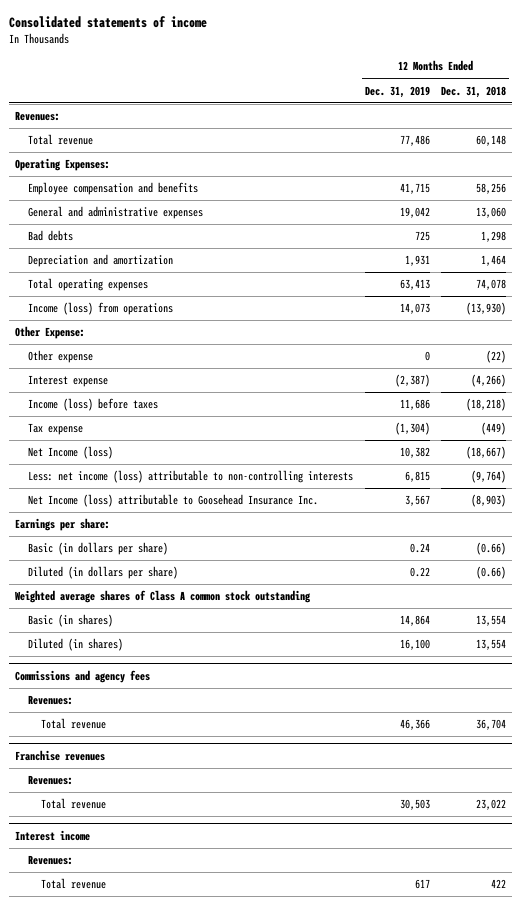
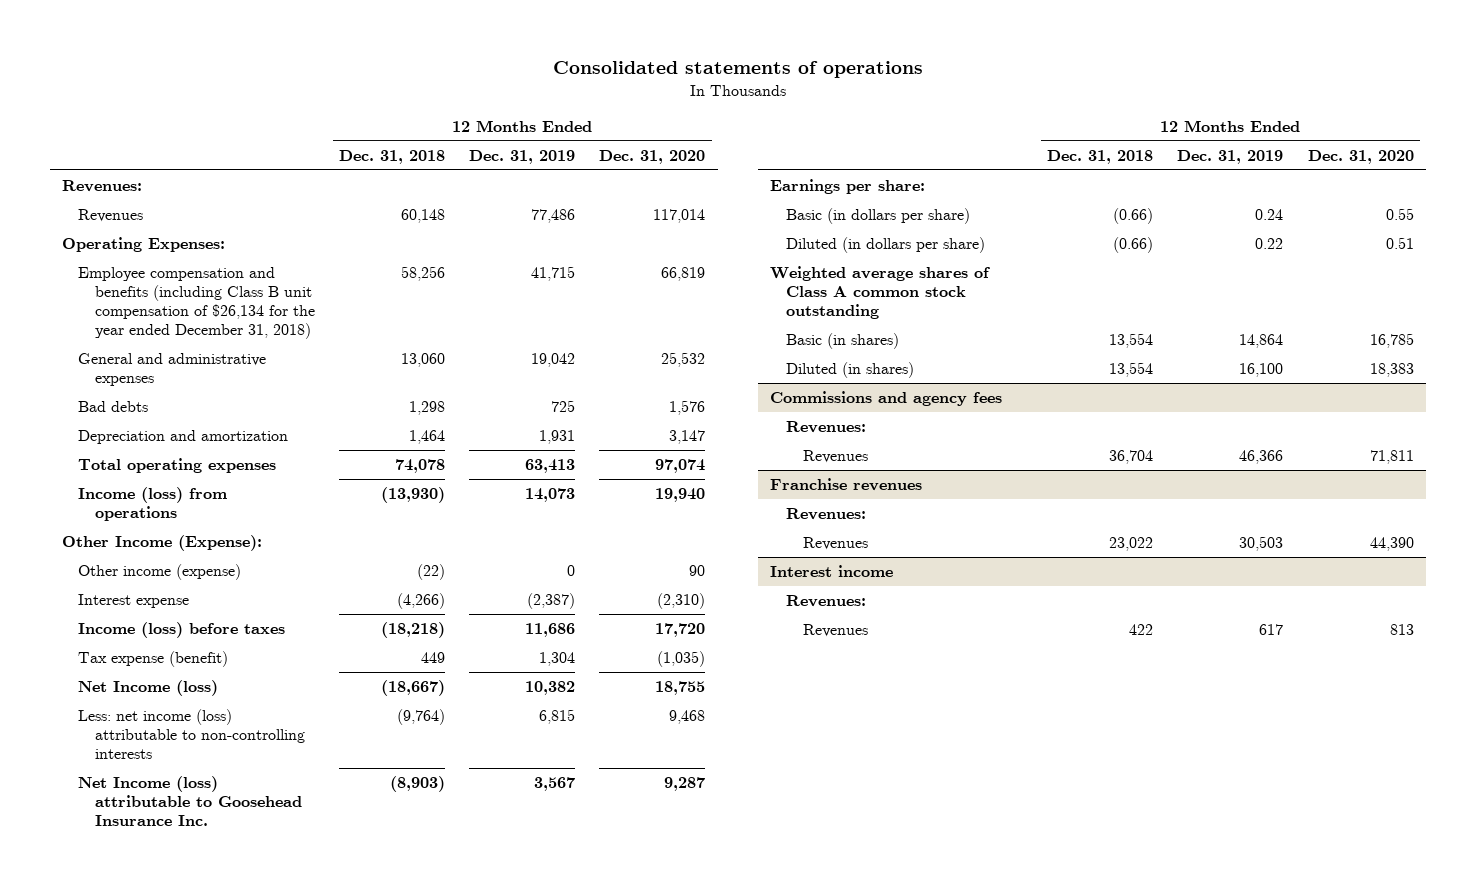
- Consolidated statements of income
+ Consolidated statements of operations
- | 12 Months Ended Dec. 31, 2019 | 12 Months Ended Dec. 31, 2018
+ | 12 Months Ended Dec. 31, 2018 | 12 Months Ended Dec. 31, 2019 | 12 Months Ended Dec. 31, 2020
- Total revenue | 77,486 | 60,148
+ Revenues | 60,148 | 77,486 | 117,014
- Employee compensation and benefits | 41,715 | 58,256
+ Employee compensation and benefits (including Class B unit compensation of $26,134 for the year ended December 31, 2018) | 58,256 | 41,715 | 66,819
- Other Expense:
- Other expense | 0 | (22)
+ Other Income (Expense):
+ Other income (expense) | (22) | 0 | 90
- Tax expense | (1,304) | (449)
+ Tax expense (benefit) | 449 | 1,304 | (1,035)
@ Commissions and agency fees
- Total revenue | 46,366 | 36,704
+ Revenues | 36,704 | 46,366 | 71,811
@ Franchise revenues
- Total revenue | 30,503 | 23,022
+ Revenues | 23,022 | 30,503 | 44,390
@ Interest income
- Total revenue | 617 | 422
+ Revenues | 422 | 617 | 813

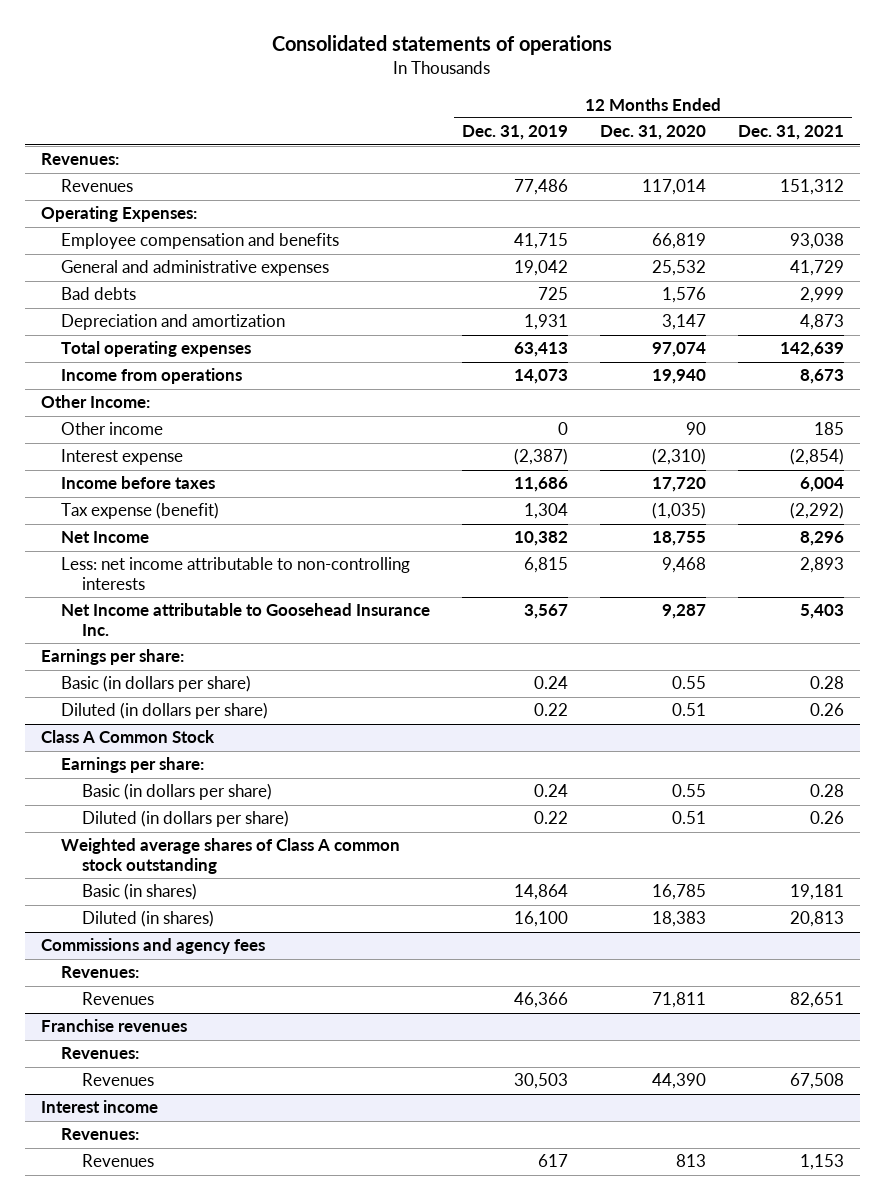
- | 12 Months Ended Dec. 31, 2018 | 12 Months Ended Dec. 31, 2019 | 12 Months Ended Dec. 31, 2020
+ | 12 Months Ended Dec. 31, 2019 | 12 Months Ended Dec. 31, 2020 | 12 Months Ended Dec. 31, 2021
- Employee compensation and benefits (including Class B unit compensation of $26,134 for the year ended December 31, 2018) | 58,256 | 41,715 | 66,819
+ Employee compensation and benefits | 41,715 | 66,819 | 93,038
- Income (loss) from operations | (13,930) | 14,073 | 19,940
- Other Income (Expense):
- Other income (expense) | (22) | 0 | 90
+ Income from operations | 14,073 | 19,940 | 8,673
+ Other Income:
+ Other income | 0 | 90 | 185
- Income (loss) before taxes | (18,218) | 11,686 | 17,720
+ Income before taxes | 11,686 | 17,720 | 6,004
- Net Income (loss) | (18,667) | 10,382 | 18,755
- Less: net income (loss) attributable to non-controlling interests | (9,764) | 6,815 | 9,468
- Net Income (loss) attributable to Goosehead Insurance Inc. | (8,903) | 3,567 | 9,287
+ Net Income | 10,382 | 18,755 | 8,296
+ Less: net income attributable to non-controlling interests | 6,815 | 9,468 | 2,893
+ Net Income attributable to Goosehead Insurance Inc. | 3,567 | 9,287 | 5,403
+ Class A Common Stock
+ Earnings per share:
+ Basic (in dollars per share) | 0.24 | 0.55 | 0.28
+ Diluted (in dollars per share) | 0.22 | 0.51 | 0.26

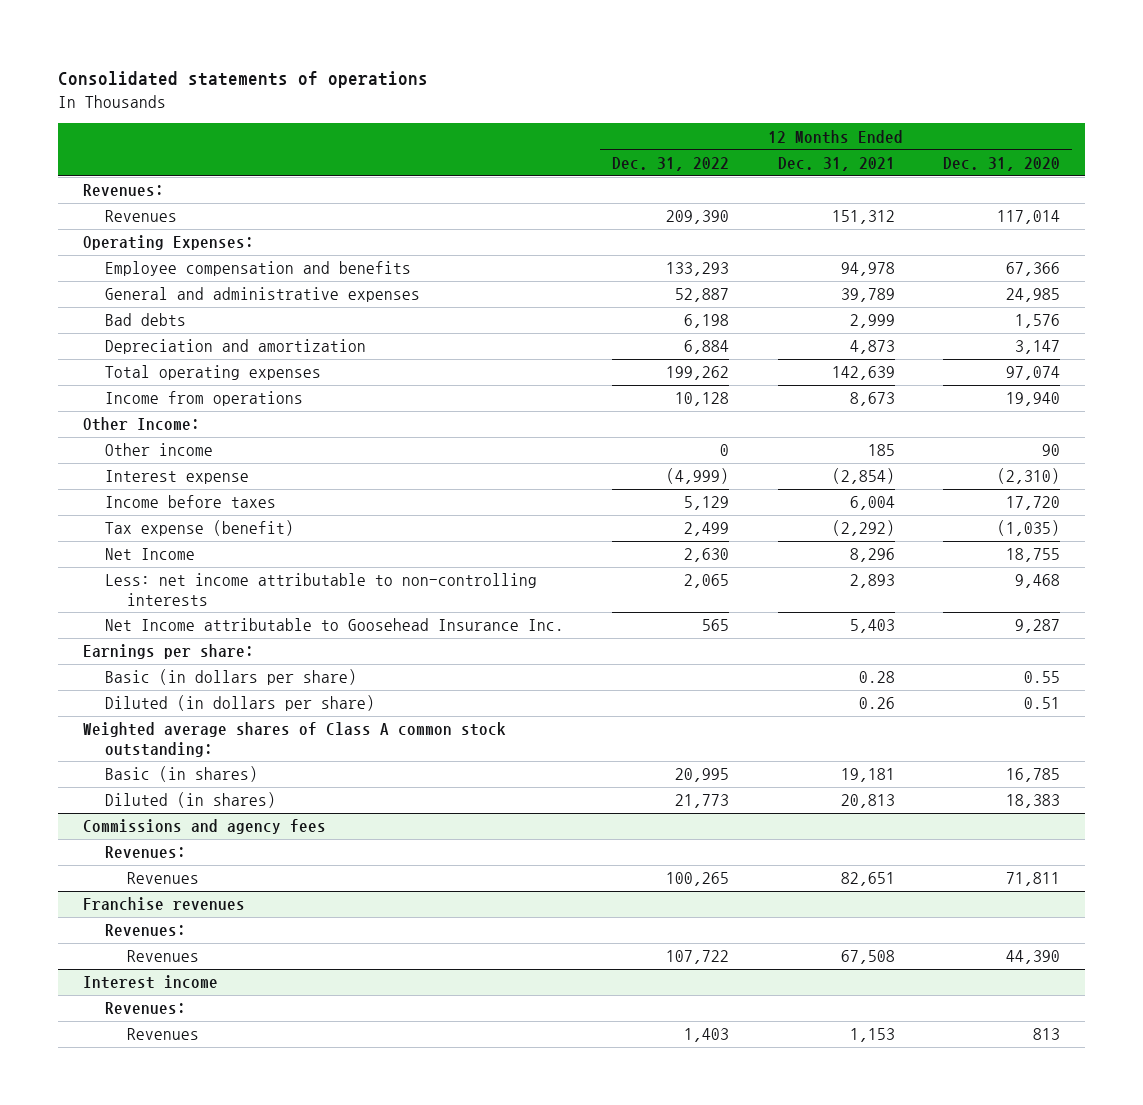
- | 12 Months Ended Dec. 31, 2019 | 12 Months Ended Dec. 31, 2020 | 12 Months Ended Dec. 31, 2021
+ | 12 Months Ended Dec. 31, 2022 | 12 Months Ended Dec. 31, 2021 | 12 Months Ended Dec. 31, 2020
- Employee compensation and benefits | 41,715 | 66,819 | 93,038
- General and administrative expenses | 19,042 | 25,532 | 41,729
+ Employee compensation and benefits | 133,293 | 94,978 | 67,366
+ General and administrative expenses | 52,887 | 39,789 | 24,985
- Class A Common Stock
- Earnings per share:
- Basic (in dollars per share) | 0.24 | 0.55 | 0.28
- Diluted (in dollars per share) | 0.22 | 0.51 | 0.26
- Weighted average shares of Class A common stock outstanding
+ Weighted average shares of Class A common stock outstanding:

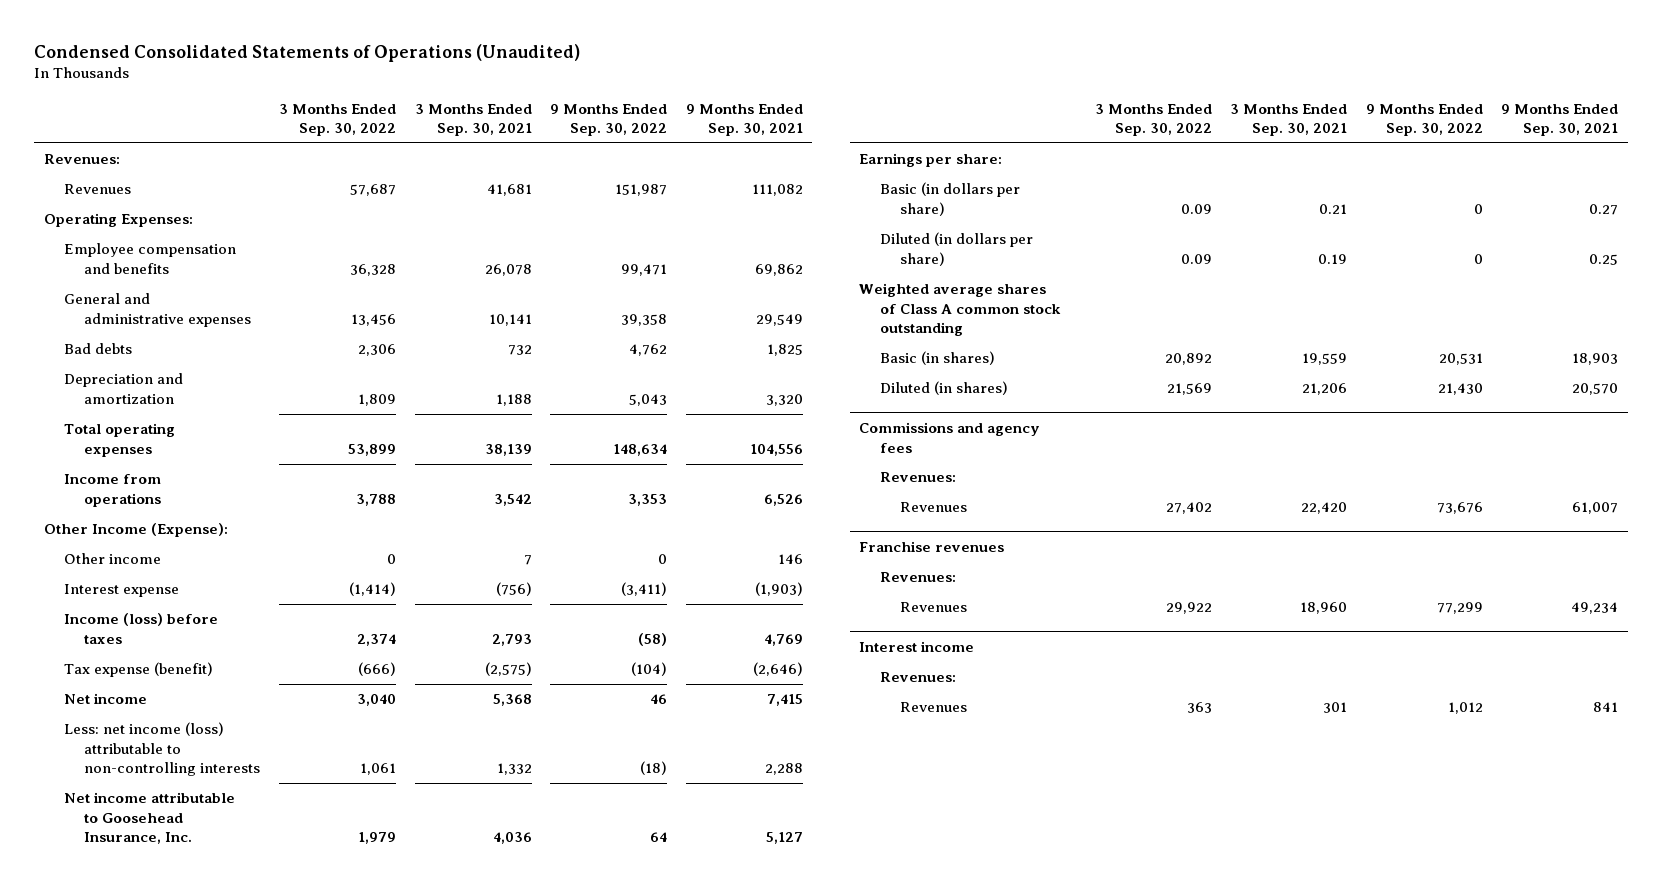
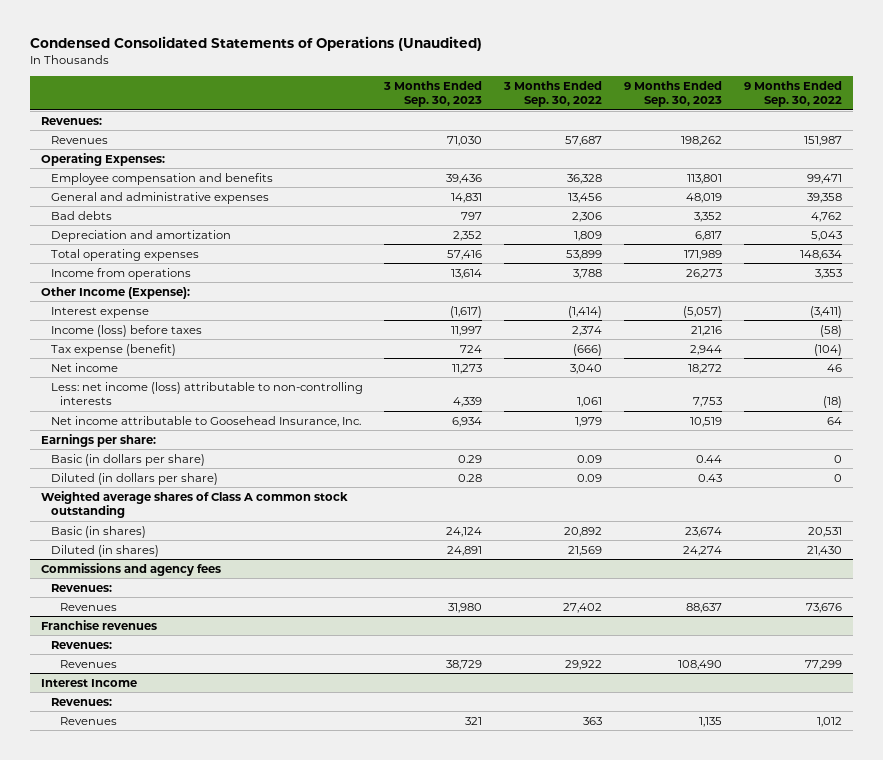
- | 3 Months Ended Sep. 30, 2022 | 3 Months Ended Sep. 30, 2021 | 9 Months Ended Sep. 30, 2022 | 9 Months Ended Sep. 30, 2021
+ | 3 Months Ended Sep. 30, 2023 | 3 Months Ended Sep. 30, 2022 | 9 Months Ended Sep. 30, 2023 | 9 Months Ended Sep. 30, 2022
- Other income | 0 | 7 | 0 | 146
- Interest income
+ Interest Income

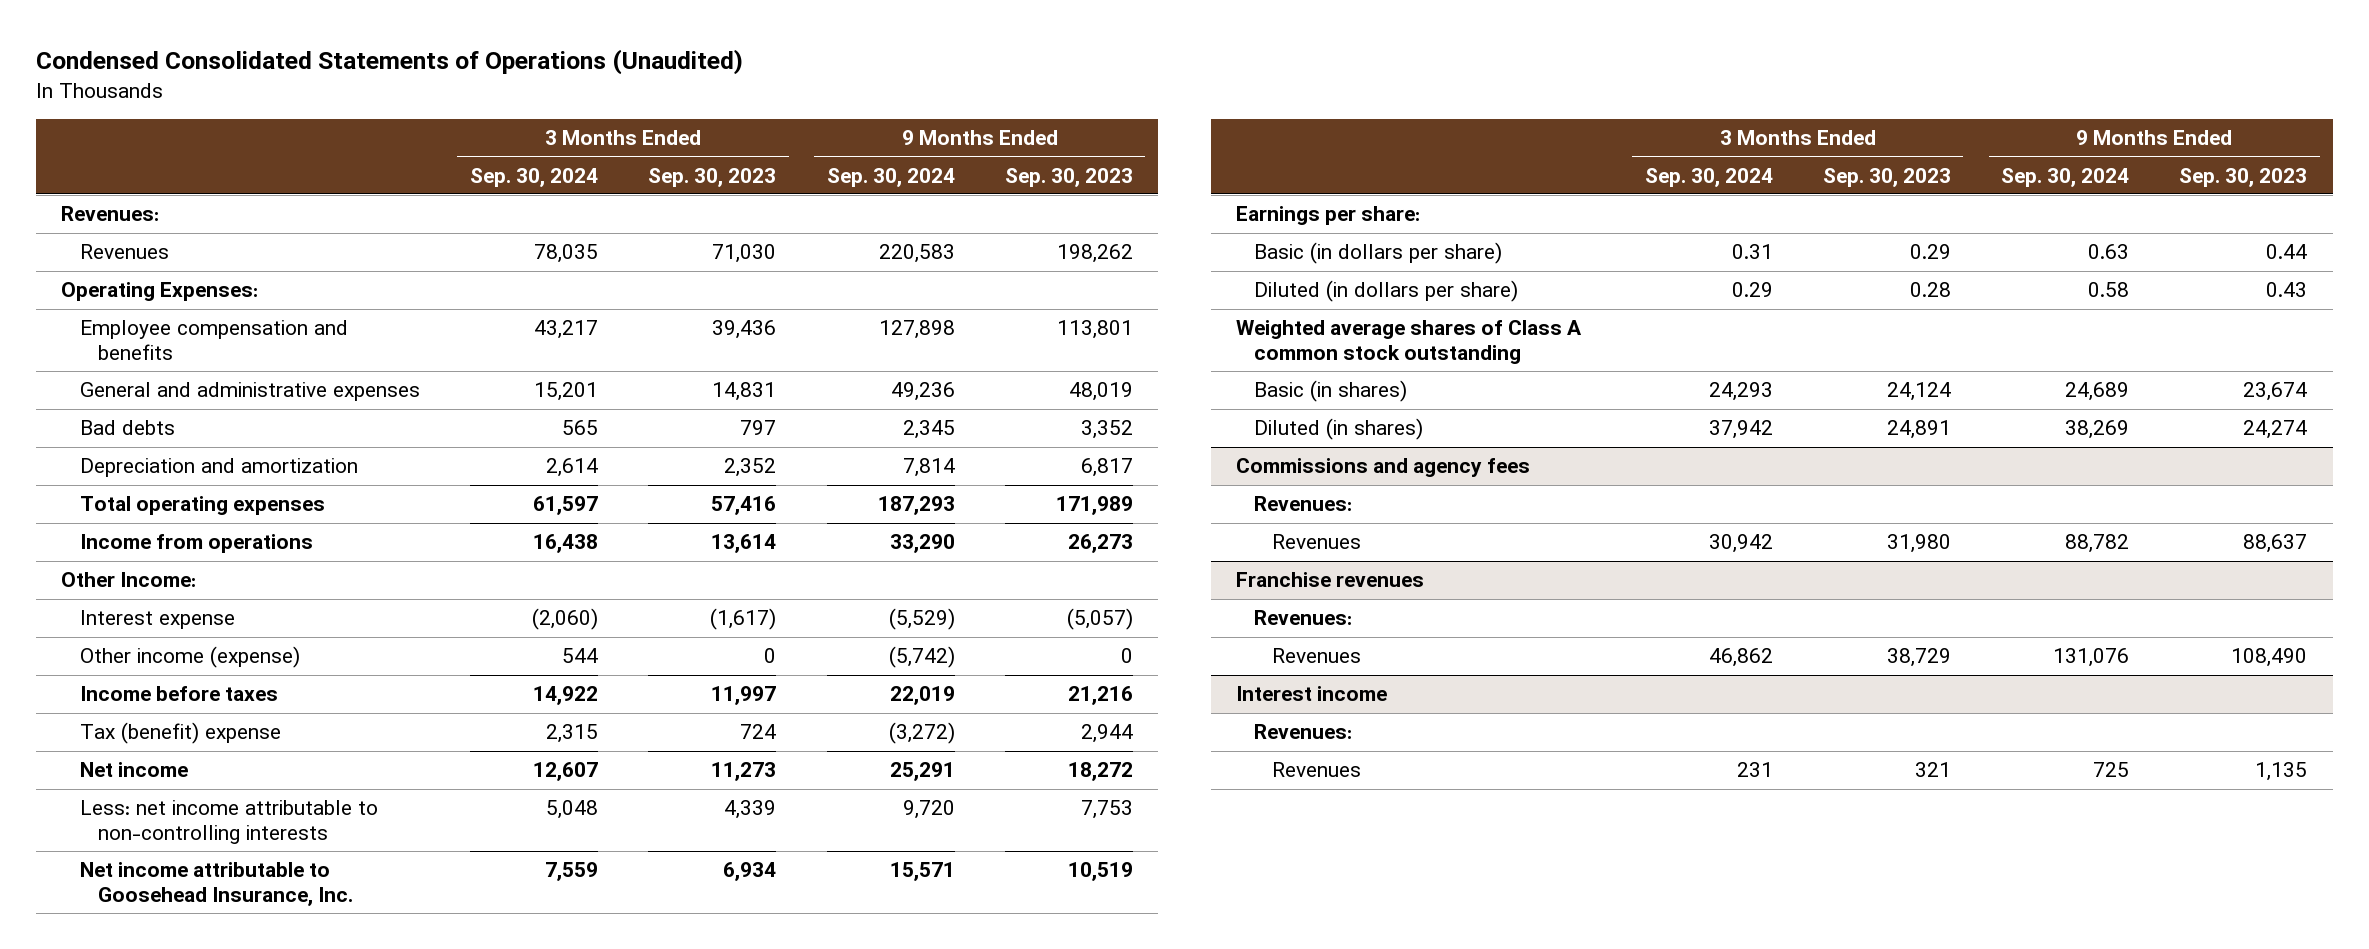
- | 3 Months Ended Sep. 30, 2023 | 3 Months Ended Sep. 30, 2022 | 9 Months Ended Sep. 30, 2023 | 9 Months Ended Sep. 30, 2022
+ | 3 Months Ended Sep. 30, 2024 | 3 Months Ended Sep. 30, 2023 | 9 Months Ended Sep. 30, 2024 | 9 Months Ended Sep. 30, 2023
- Other Income (Expense):
+ Other Income:
- Income (loss) before taxes | 11,997 | 2,374 | 21,216 | (58)
- Tax expense (benefit) | 724 | (666) | 2,944 | (104)
+ Other income (expense) | 544 | 0 | (5,742) | 0
+ Income before taxes | 14,922 | 11,997 | 22,019 | 21,216
+ Tax (benefit) expense | 2,315 | 724 | (3,272) | 2,944
- Less: net income (loss) attributable to non-controlling interests | 4,339 | 1,061 | 7,753 | (18)
+ Less: net income attributable to non-controlling interests | 5,048 | 4,339 | 9,720 | 7,753
- Interest Income
+ Interest income

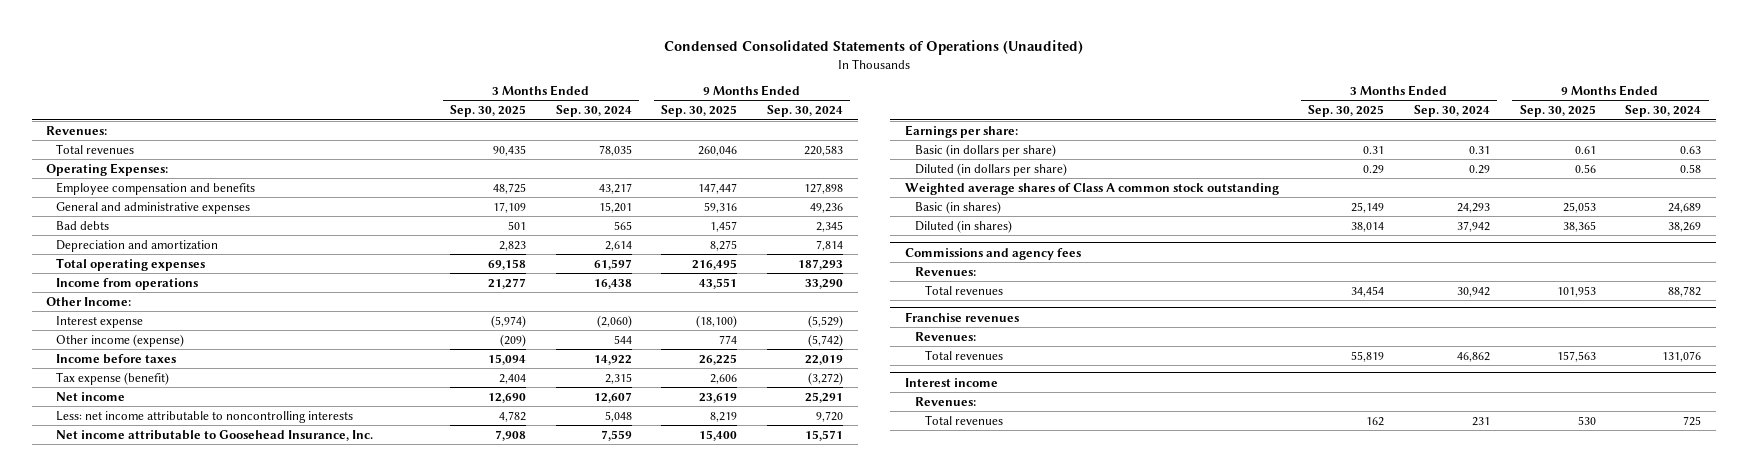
- | 3 Months Ended Sep. 30, 2024 | 3 Months Ended Sep. 30, 2023 | 9 Months Ended Sep. 30, 2024 | 9 Months Ended Sep. 30, 2023
+ | 3 Months Ended Sep. 30, 2025 | 3 Months Ended Sep. 30, 2024 | 9 Months Ended Sep. 30, 2025 | 9 Months Ended Sep. 30, 2024
- Revenues | 78,035 | 71,030 | 220,583 | 198,262
+ Total revenues | 90,435 | 78,035 | 260,046 | 220,583
- Tax (benefit) expense | 2,315 | 724 | (3,272) | 2,944
+ Tax expense (benefit) | 2,404 | 2,315 | 2,606 | (3,272)
- Less: net income attributable to non-controlling interests | 5,048 | 4,339 | 9,720 | 7,753
+ Less: net income attributable to noncontrolling interests | 4,782 | 5,048 | 8,219 | 9,720
@ Commissions and agency fees
- Revenues | 30,942 | 31,980 | 88,782 | 88,637
+ Total revenues | 34,454 | 30,942 | 101,953 | 88,782
@ Franchise revenues
- Revenues | 46,862 | 38,729 | 131,076 | 108,490
+ Total revenues | 55,819 | 46,862 | 157,563 | 131,076
@ Interest income
- Revenues | 231 | 321 | 725 | 1,135
+ Total revenues | 162 | 231 | 530 | 725

